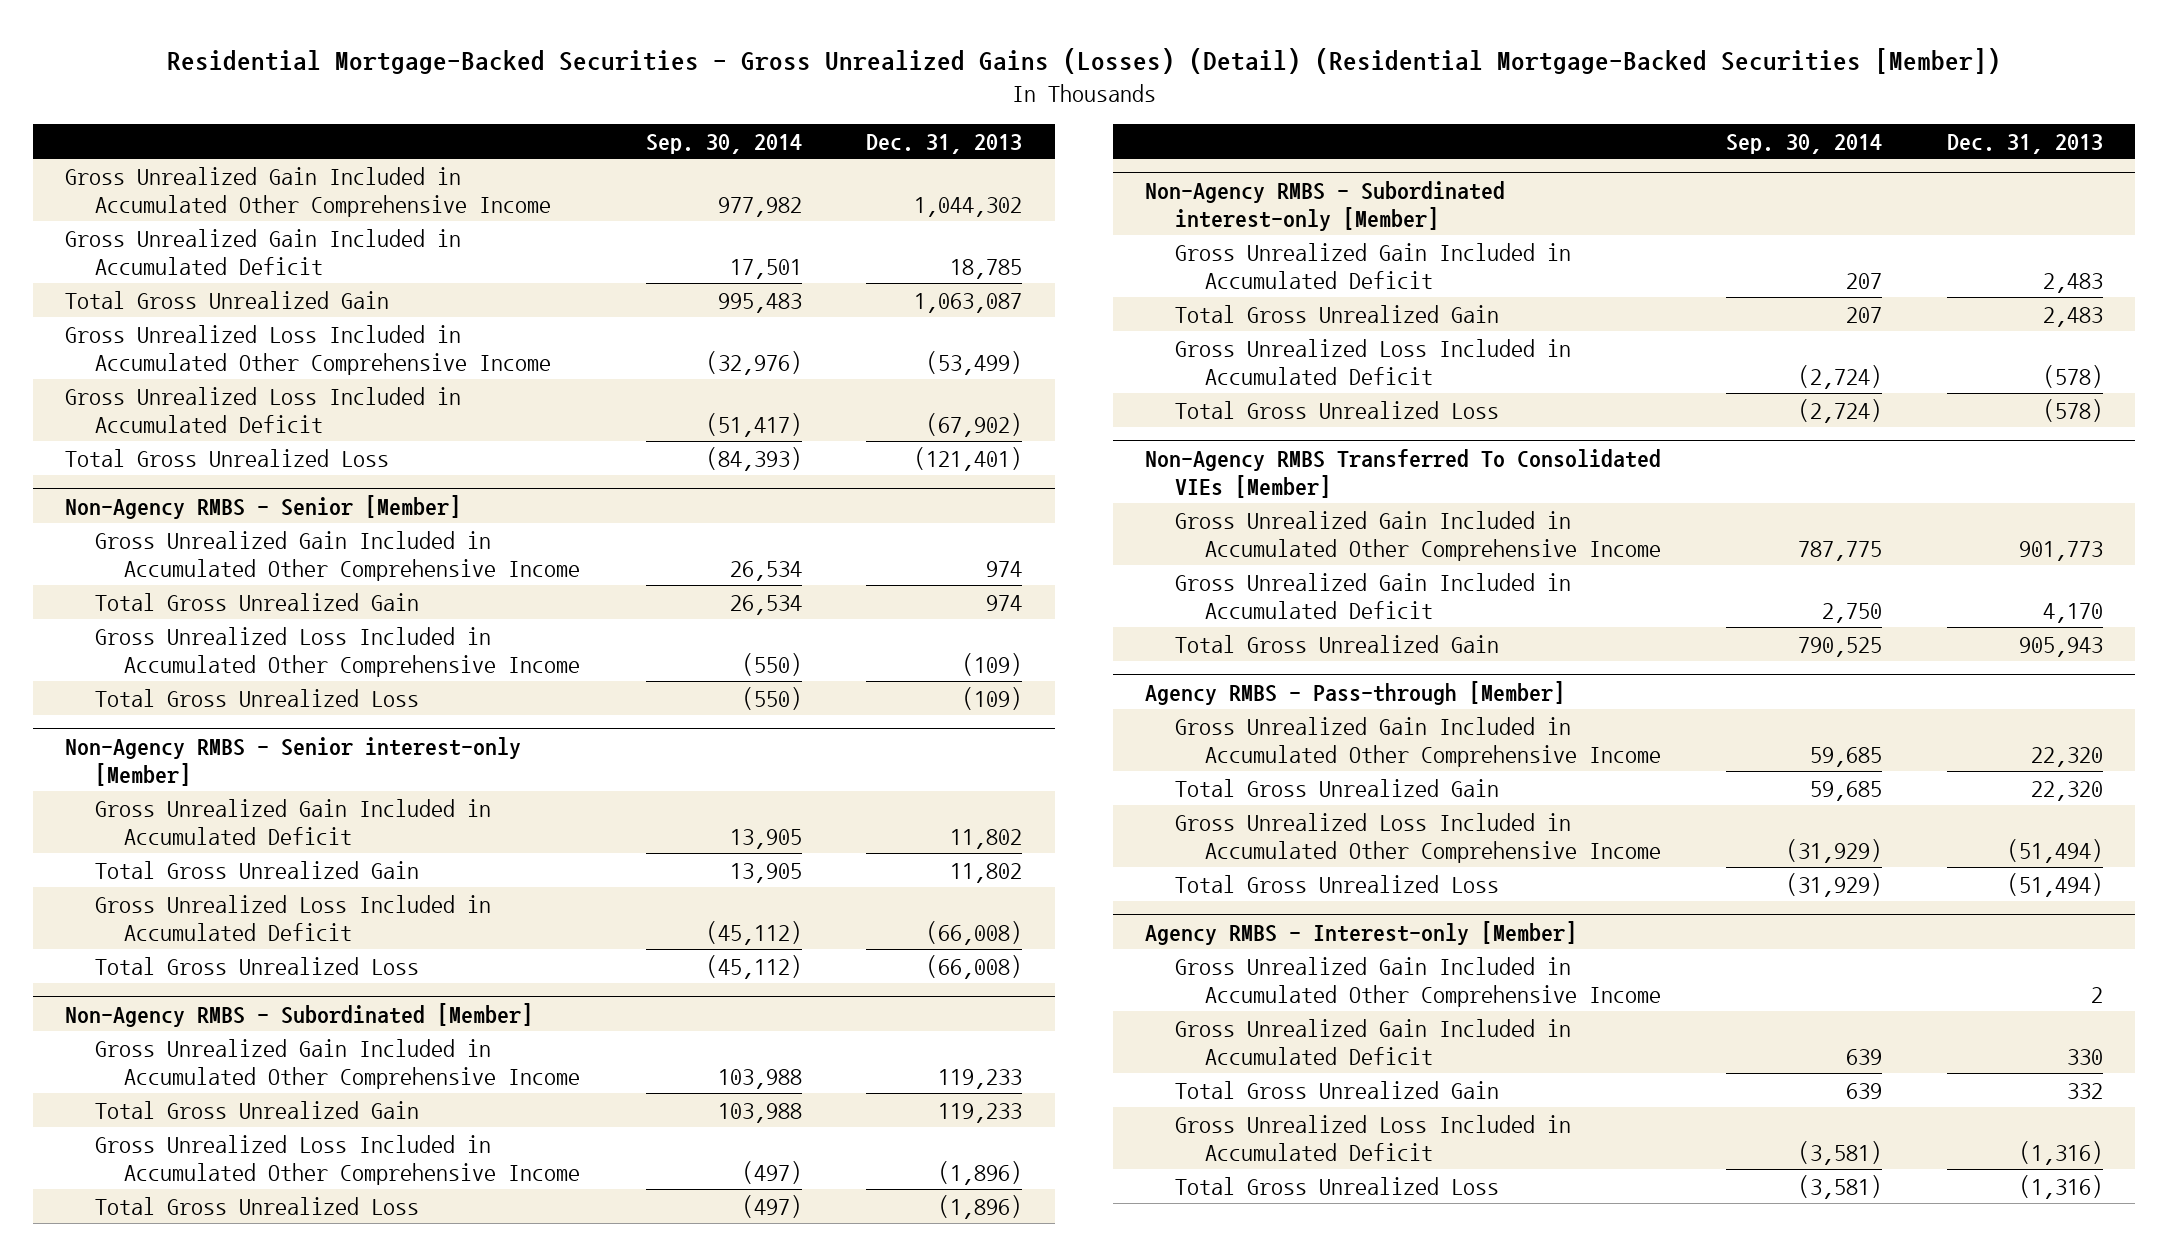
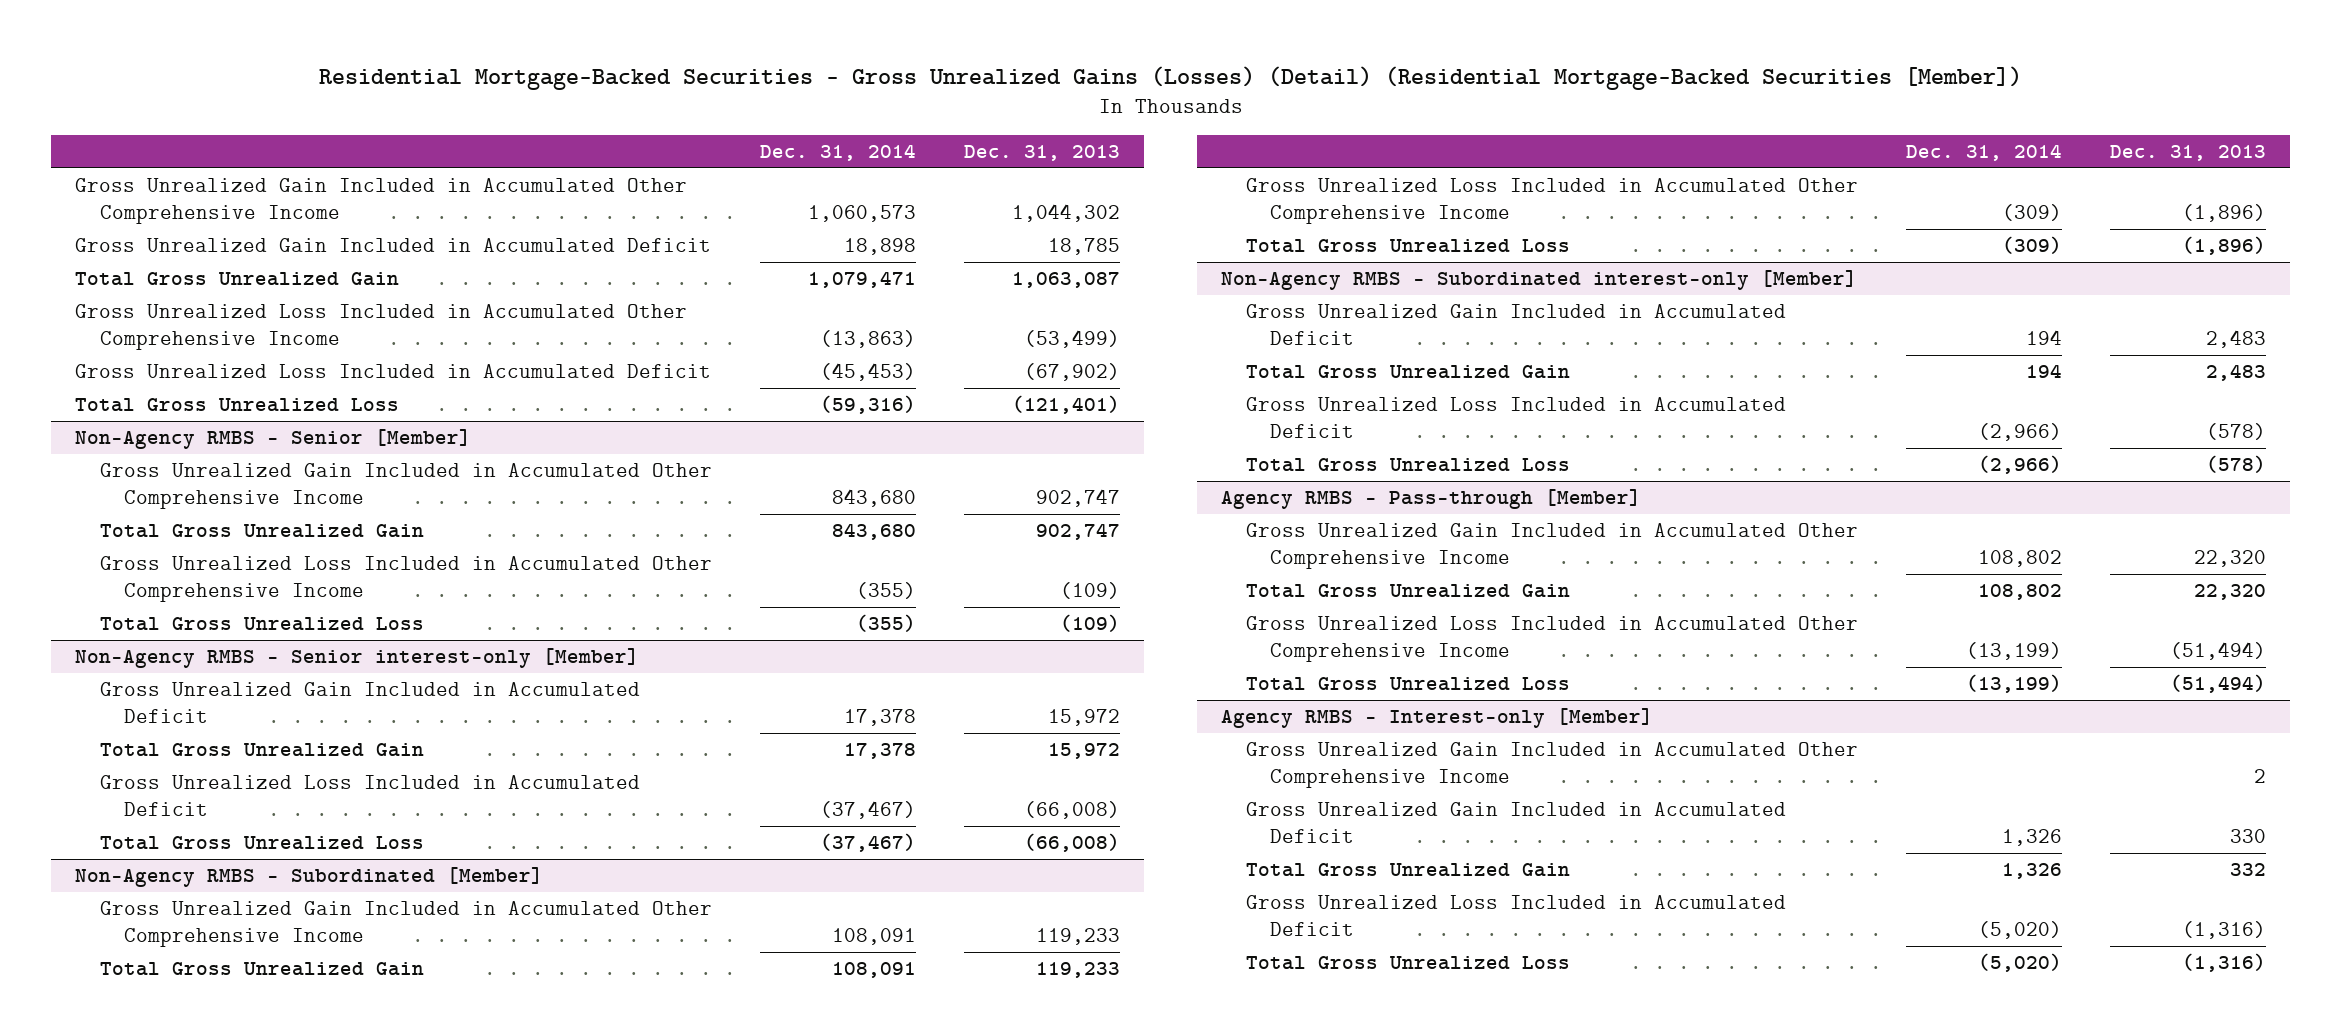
- | Sep. 30, 2014 | Dec. 31, 2013
+ | Dec. 31, 2014 | Dec. 31, 2013
@ Non-Agency RMBS - Senior [Member]
- Gross Unrealized Gain Included in Accumulated Other Comprehensive Income | 26,534 | 974
- Total Gross Unrealized Gain | 26,534 | 974
+ Gross Unrealized Gain Included in Accumulated Other Comprehensive Income | 843,680 | 902,747
+ Total Gross Unrealized Gain | 843,680 | 902,747
@ Non-Agency RMBS - Senior interest-only [Member]
- Gross Unrealized Gain Included in Accumulated Deficit | 13,905 | 11,802
- Total Gross Unrealized Gain | 13,905 | 11,802
+ Gross Unrealized Gain Included in Accumulated Deficit | 17,378 | 15,972
+ Total Gross Unrealized Gain | 17,378 | 15,972
- Non-Agency RMBS Transferred To Consolidated VIEs [Member]
- Gross Unrealized Gain Included in Accumulated Other Comprehensive Income | 787,775 | 901,773
- Gross Unrealized Gain Included in Accumulated Deficit | 2,750 | 4,170
- Total Gross Unrealized Gain | 790,525 | 905,943

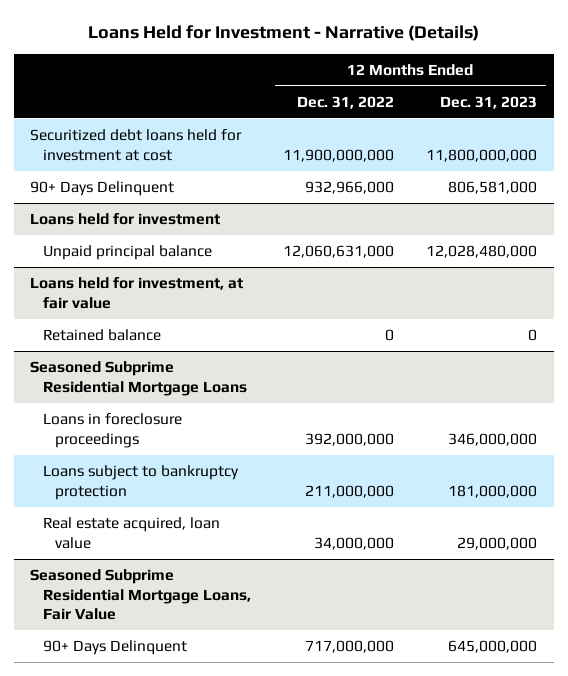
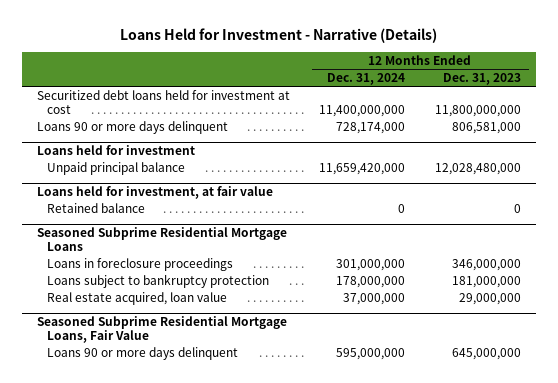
- | 12 Months Ended Dec. 31, 2022 | 12 Months Ended Dec. 31, 2023
+ | 12 Months Ended Dec. 31, 2024 | 12 Months Ended Dec. 31, 2023
- 90+ Days Delinquent | 932,966,000 | 806,581,000
+ Loans 90 or more days delinquent | 728,174,000 | 806,581,000
@ Seasoned Subprime Residential Mortgage Loans, Fair Value
- 90+ Days Delinquent | 717,000,000 | 645,000,000
+ Loans 90 or more days delinquent | 595,000,000 | 645,000,000

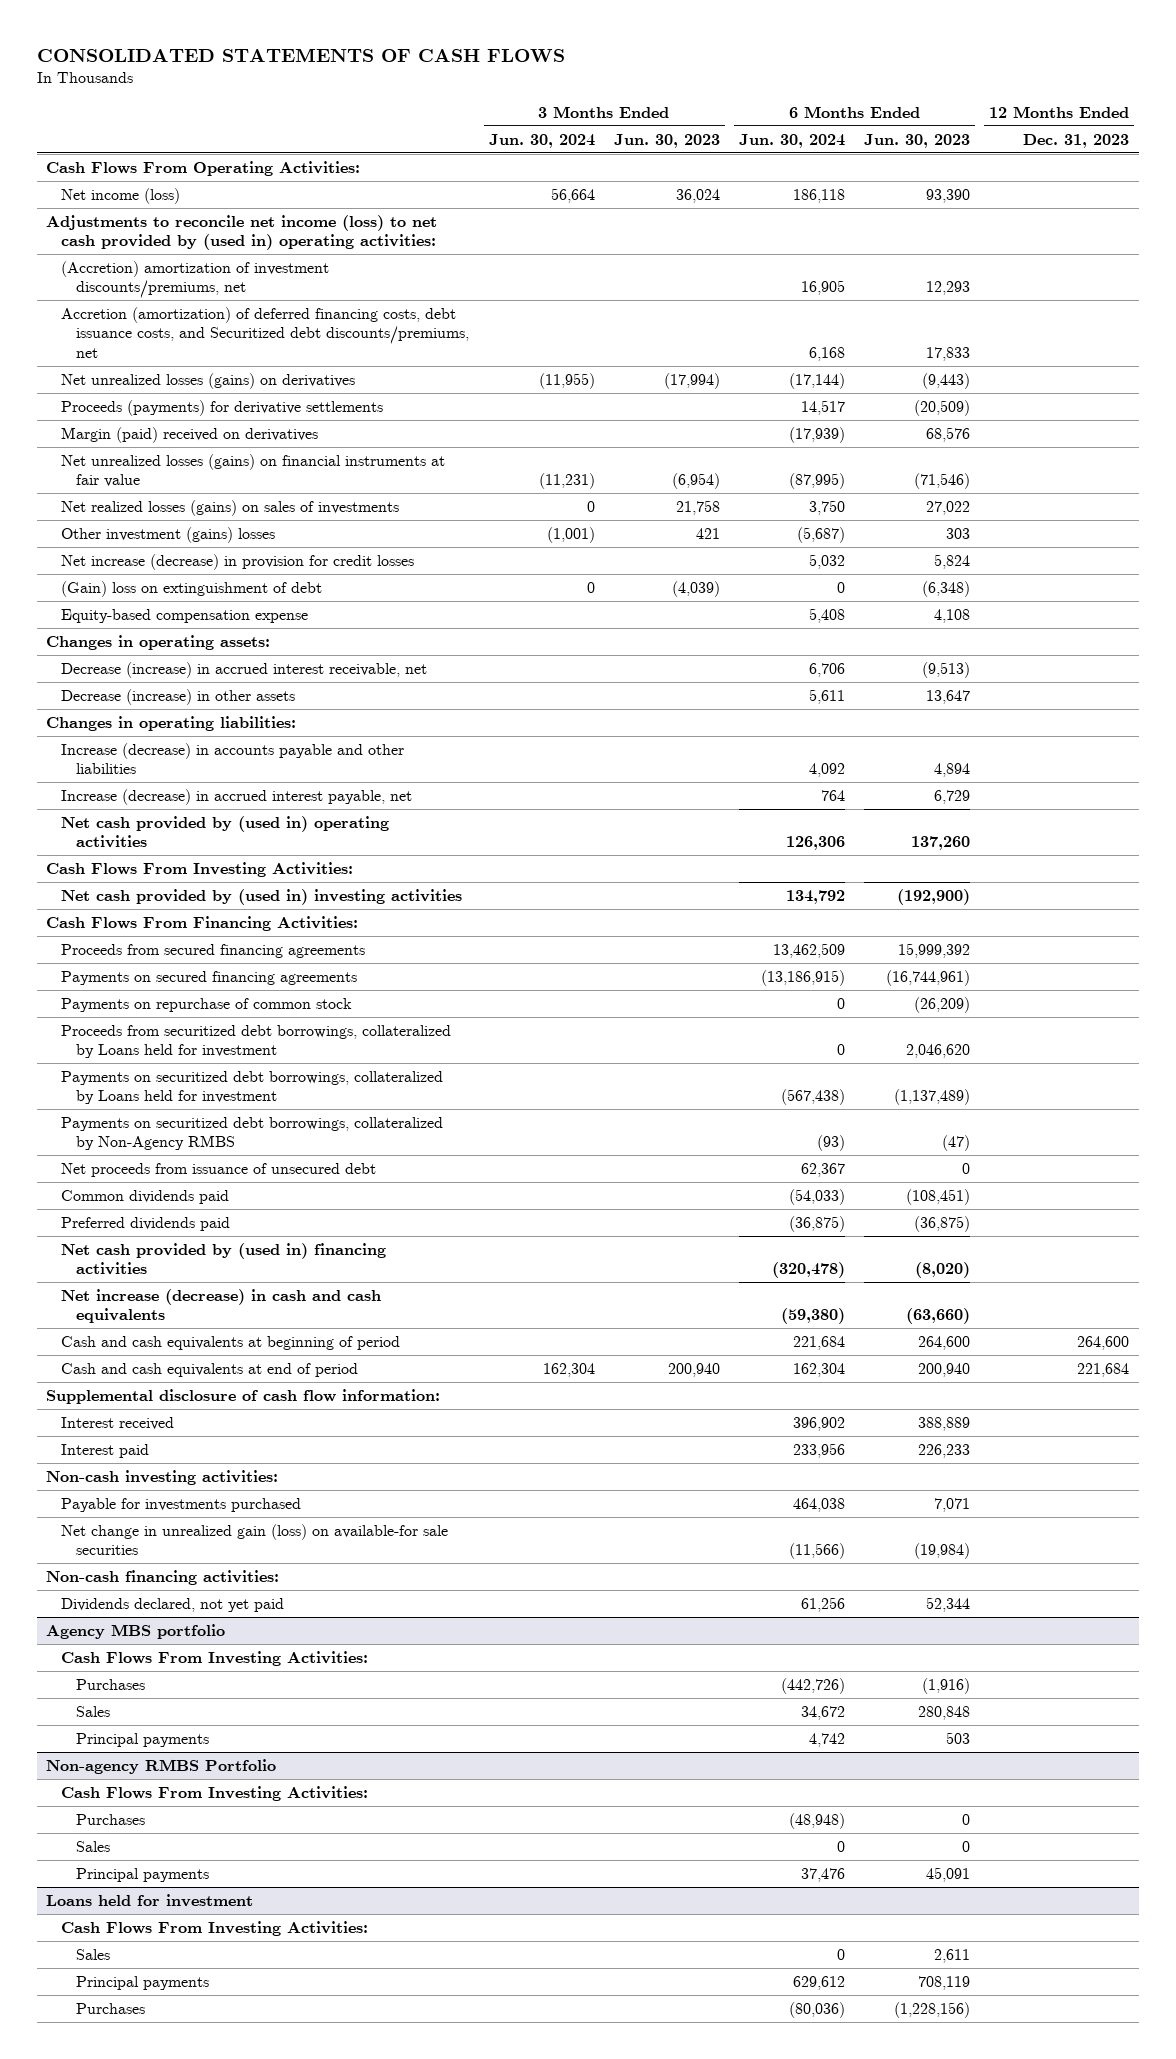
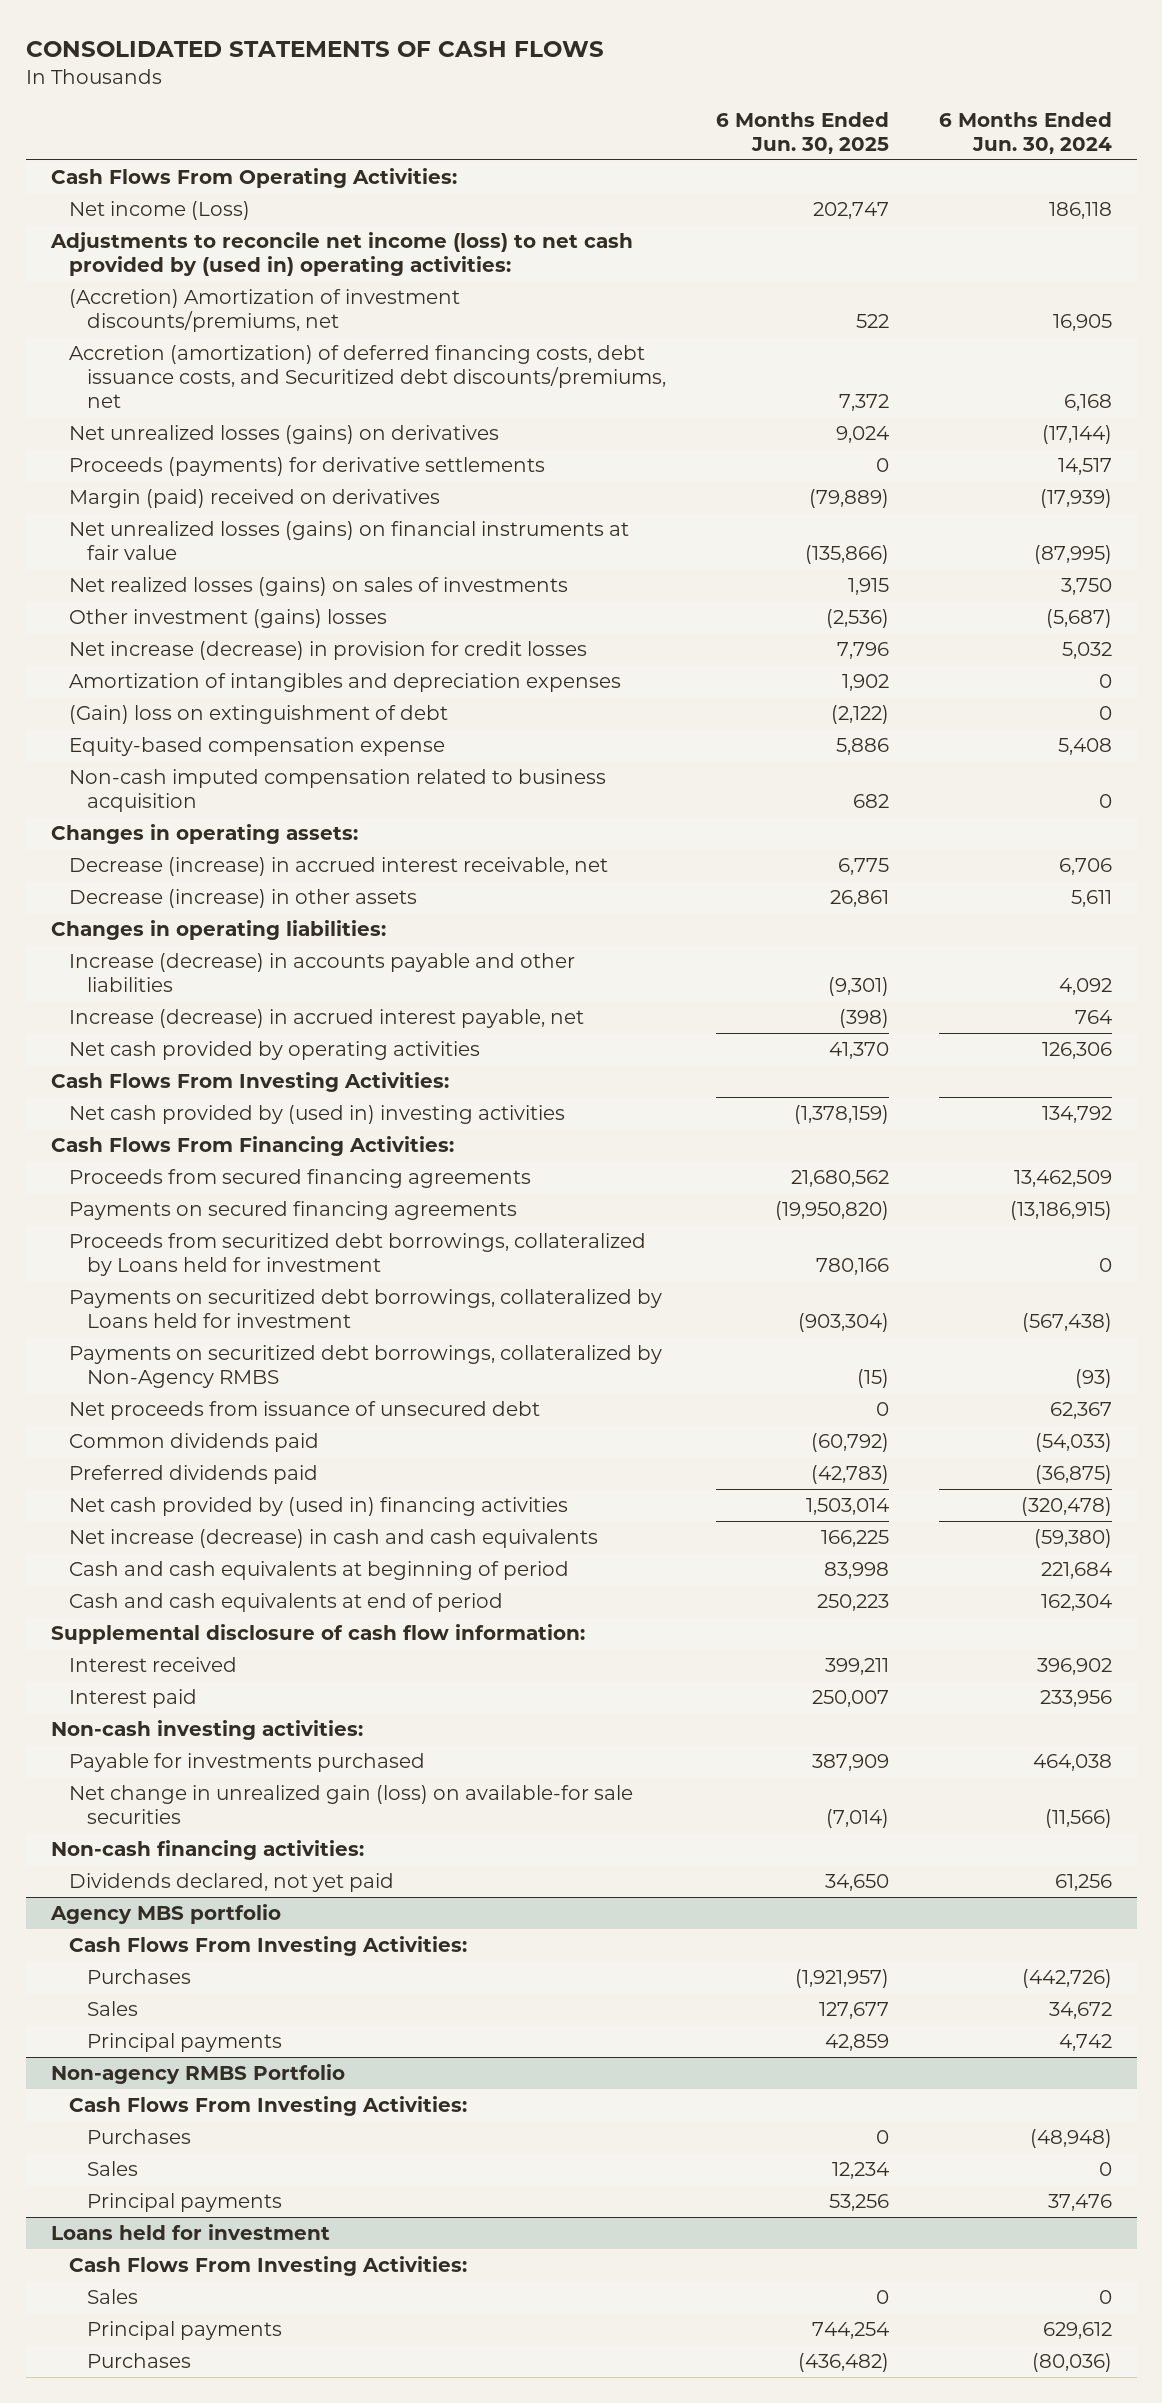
- | 3 Months Ended Jun. 30, 2024 | 3 Months Ended Jun. 30, 2023 | 6 Months Ended Jun. 30, 2024 | 6 Months Ended Jun. 30, 2023 | 12 Months Ended Dec. 31, 2023
+ | 6 Months Ended Jun. 30, 2025 | 6 Months Ended Jun. 30, 2024
- Net income (loss) | 56,664 | 36,024 | 186,118 | 93,390 |
+ Net income (Loss) | 202,747 | 186,118
- (Accretion) amortization of investment discounts/premiums, net | | | 16,905 | 12,293 |
+ (Accretion) Amortization of investment discounts/premiums, net | 522 | 16,905
+ Amortization of intangibles and depreciation expenses | 1,902 | 0
+ Non-cash imputed compensation related to business acquisition | 682 | 0
- Net cash provided by (used in) operating activities | | | 126,306 | 137,260 |
+ Net cash provided by operating activities | 41,370 | 126,306
- Payments on repurchase of common stock | | | 0 | (26,209) |

